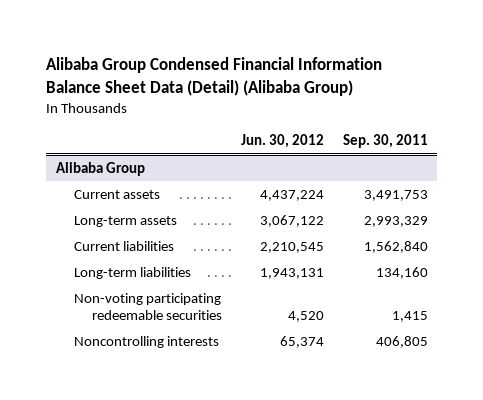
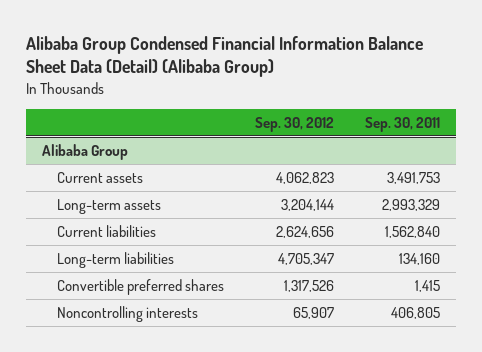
- | Jun. 30, 2012 | Sep. 30, 2011
+ | Sep. 30, 2012 | Sep. 30, 2011
@ Alibaba Group
- Non-voting participating redeemable securities | 4,520 | 1,415
+ Convertible preferred shares | 1,317,526 | 1,415

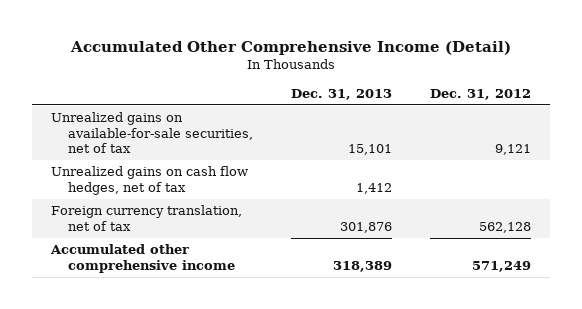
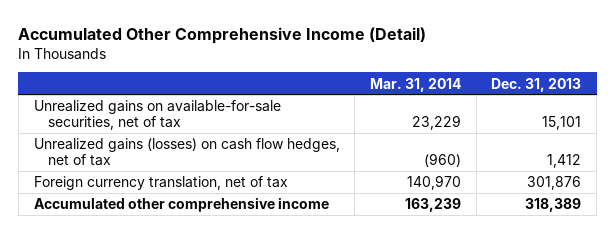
- | Dec. 31, 2013 | Dec. 31, 2012
+ | Mar. 31, 2014 | Dec. 31, 2013
- Unrealized gains on cash flow hedges, net of tax | 1,412 |
+ Unrealized gains (losses) on cash flow hedges, net of tax | (960) | 1,412

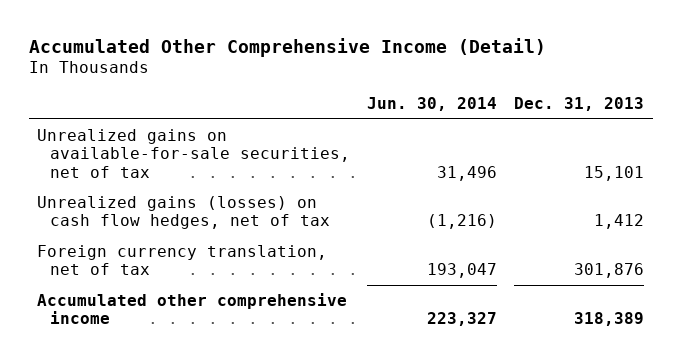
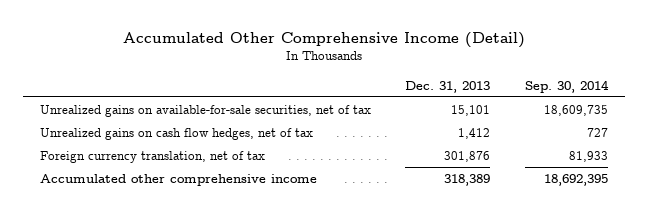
- | Jun. 30, 2014 | Dec. 31, 2013
+ | Dec. 31, 2013 | Sep. 30, 2014
- Unrealized gains (losses) on cash flow hedges, net of tax | (1,216) | 1,412
+ Unrealized gains on cash flow hedges, net of tax | 1,412 | 727

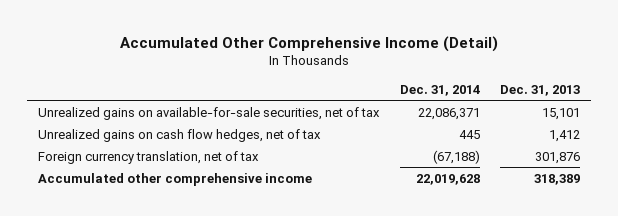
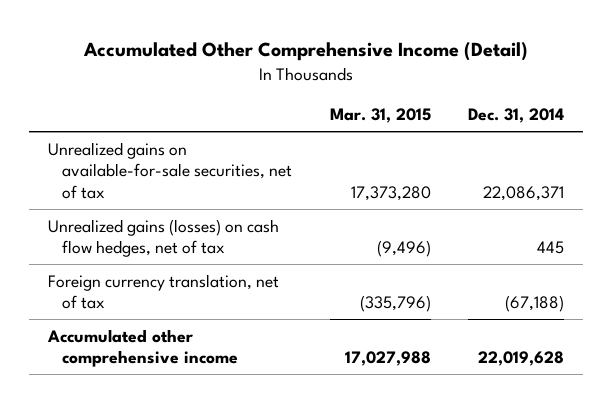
- | Dec. 31, 2014 | Dec. 31, 2013
+ | Mar. 31, 2015 | Dec. 31, 2014
- Unrealized gains on cash flow hedges, net of tax | 445 | 1,412
+ Unrealized gains (losses) on cash flow hedges, net of tax | (9,496) | 445

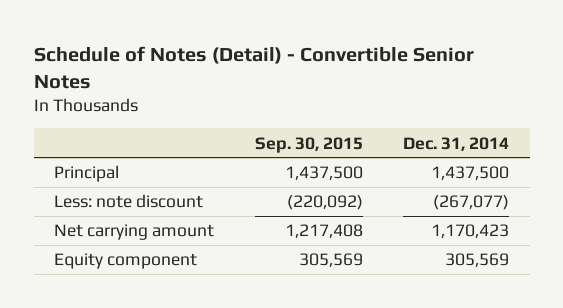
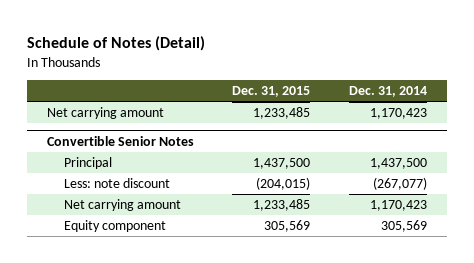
- Schedule of Notes (Detail) - Convertible Senior Notes
+ Schedule of Notes (Detail)
- | Sep. 30, 2015 | Dec. 31, 2014
+ | Dec. 31, 2015 | Dec. 31, 2014
+ Net carrying amount | 1,233,485 | 1,170,423
+ Convertible Senior Notes

